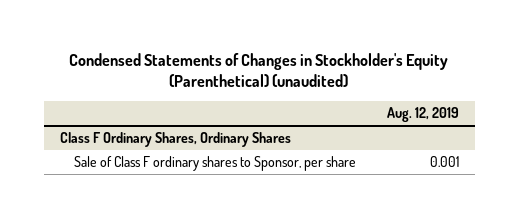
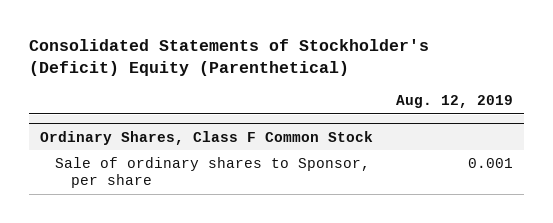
- Condensed Statements of Changes in Stockholder's Equity (Parenthetical) (unaudited)
+ Consolidated Statements of Stockholder's (Deficit) Equity (Parenthetical)
- Class F Ordinary Shares, Ordinary Shares
- Sale of Class F ordinary shares to Sponsor, per share | 0.001
+ Ordinary Shares, Class F Common Stock
+ Sale of ordinary shares to Sponsor, per share | 0.001

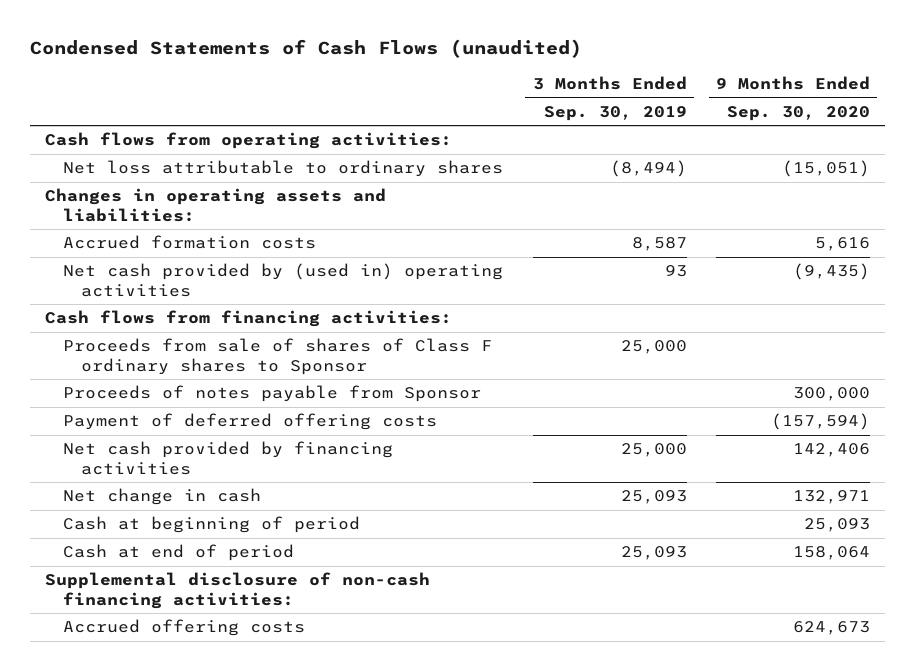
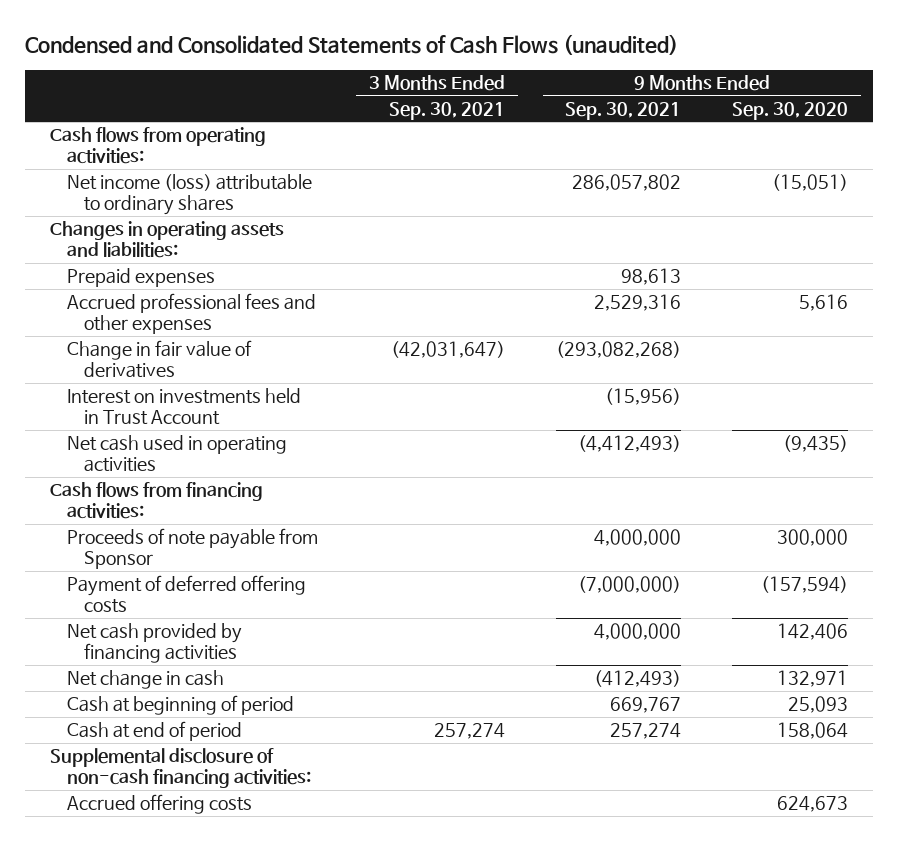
- Condensed Statements of Cash Flows (unaudited)
+ Condensed and Consolidated Statements of Cash Flows (unaudited)
- | 3 Months Ended Sep. 30, 2019 | 9 Months Ended Sep. 30, 2020
+ | 3 Months Ended Sep. 30, 2021 | 9 Months Ended Sep. 30, 2021 | 9 Months Ended Sep. 30, 2020
- Net loss attributable to ordinary shares | (8,494) | (15,051)
+ Net income (loss) attributable to ordinary shares | | 286,057,802 | (15,051)
- Accrued formation costs | 8,587 | 5,616
- Net cash provided by (used in) operating activities | 93 | (9,435)
+ Prepaid expenses | | 98,613 |
+ Accrued professional fees and other expenses | | 2,529,316 | 5,616
+ Change in fair value of derivatives | (42,031,647) | (293,082,268) |
+ Interest on investments held in Trust Account | | (15,956) |
+ Net cash used in operating activities | | (4,412,493) | (9,435)
- Proceeds from sale of shares of Class F ordinary shares to Sponsor | 25,000 |
- Proceeds of notes payable from Sponsor | | 300,000
+ Proceeds of note payable from Sponsor | | 4,000,000 | 300,000

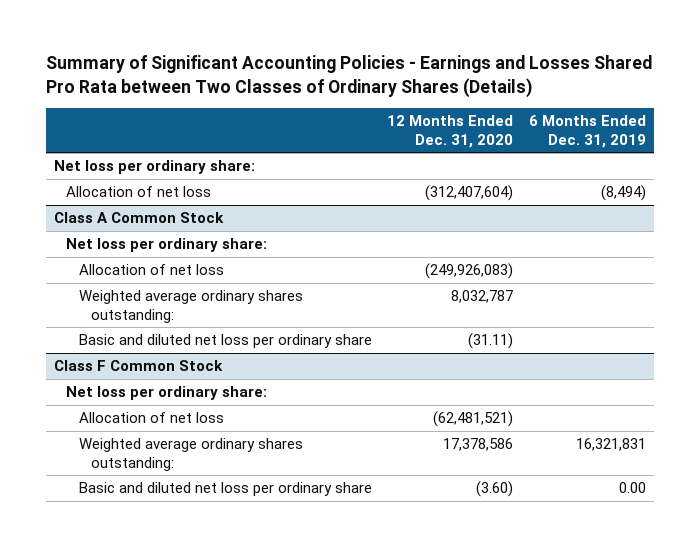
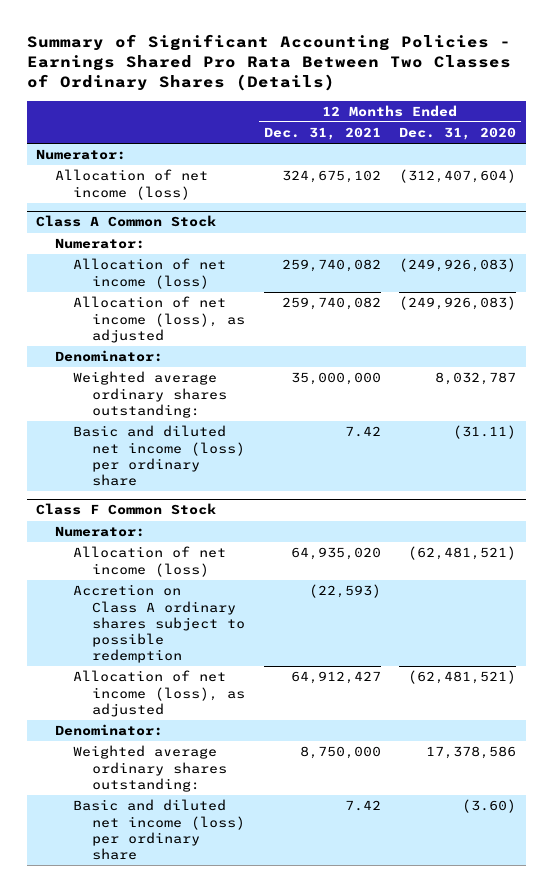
- Summary of Significant Accounting Policies - Earnings and Losses Shared Pro Rata between Two Classes of Ordinary Shares (Details)
+ Summary of Significant Accounting Policies - Earnings Shared Pro Rata Between Two Classes of Ordinary Shares (Details)
- | 12 Months Ended Dec. 31, 2020 | 6 Months Ended Dec. 31, 2019
+ | 12 Months Ended Dec. 31, 2021 | 12 Months Ended Dec. 31, 2020
- Net loss per ordinary share:
- Allocation of net loss | (312,407,604) | (8,494)
+ Numerator:
+ Allocation of net income (loss) | 324,675,102 | (312,407,604)
@ Class A Common Stock
- Net loss per ordinary share:
- Allocation of net loss | (249,926,083) |
+ Numerator:
+ Allocation of net income (loss) | 259,740,082 | (249,926,083)
+ Allocation of net income (loss), as adjusted | 259,740,082 | (249,926,083)
+ Denominator:
- Basic and diluted net loss per ordinary share | (31.11) |
+ Basic and diluted net income (loss) per ordinary share | 7.42 | (31.11)
@ Class F Common Stock
- Net loss per ordinary share:
- Allocation of net loss | (62,481,521) |
+ Numerator:
+ Allocation of net income (loss) | 64,935,020 | (62,481,521)
+ Accretion on Class A ordinary shares subject to possible redemption | (22,593) |
+ Allocation of net income (loss), as adjusted | 64,912,427 | (62,481,521)
+ Denominator:
- Basic and diluted net loss per ordinary share | (3.60) | 0.00
+ Basic and diluted net income (loss) per ordinary share | 7.42 | (3.60)

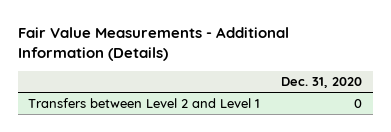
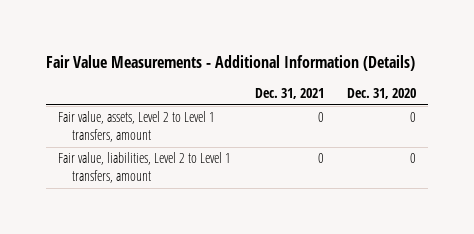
- | Dec. 31, 2020
+ | Dec. 31, 2021 | Dec. 31, 2020
- Transfers between Level 2 and Level 1 | 0
+ Fair value, assets, Level 2 to Level 1 transfers, amount | 0 | 0
+ Fair value, liabilities, Level 2 to Level 1 transfers, amount | 0 | 0

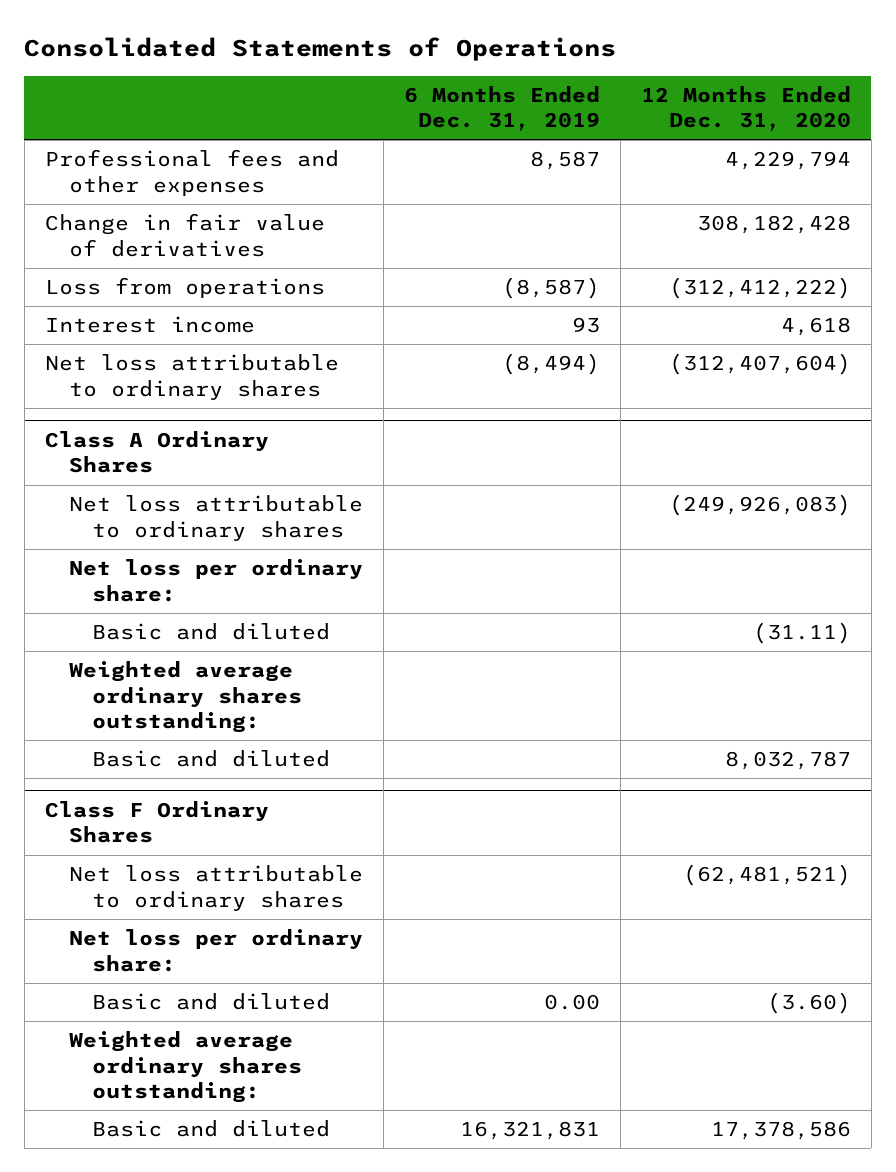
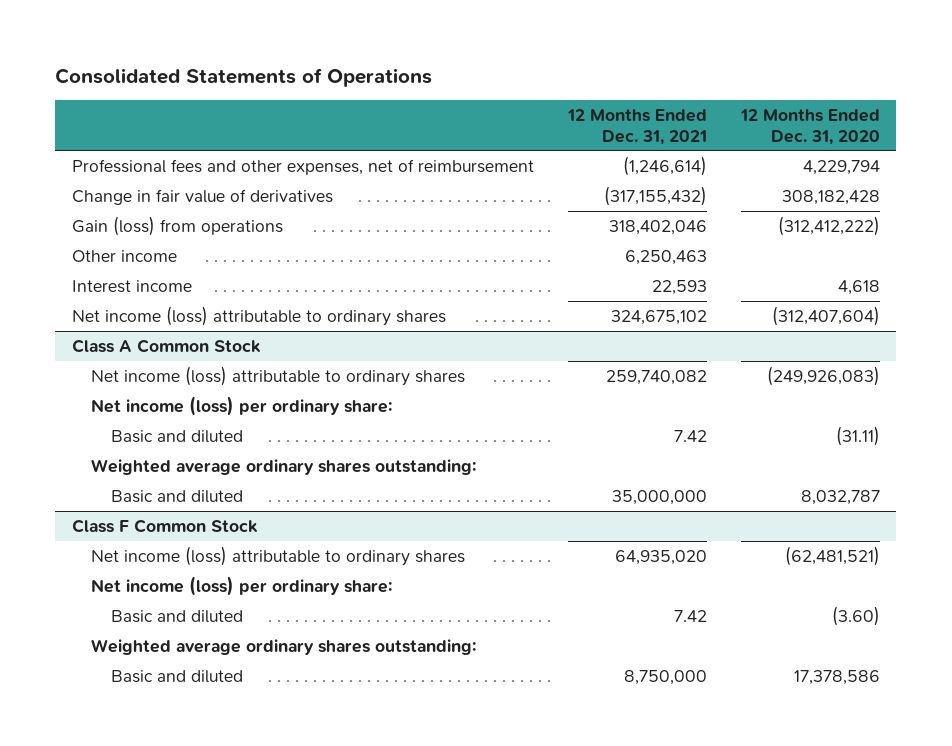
- | 6 Months Ended Dec. 31, 2019 | 12 Months Ended Dec. 31, 2020
+ | 12 Months Ended Dec. 31, 2021 | 12 Months Ended Dec. 31, 2020
- Professional fees and other expenses | 8,587 | 4,229,794
+ Professional fees and other expenses, net of reimbursement | (1,246,614) | 4,229,794
- Loss from operations | (8,587) | (312,412,222)
+ Gain (loss) from operations | 318,402,046 | (312,412,222)
+ Other income | 6,250,463 |
- Net loss attributable to ordinary shares | (8,494) | (312,407,604)
- Class A Ordinary Shares
- Net loss attributable to ordinary shares | | (249,926,083)
- Net loss per ordinary share:
+ Net income (loss) attributable to ordinary shares | 324,675,102 | (312,407,604)
+ Class A Common Stock
+ Net income (loss) attributable to ordinary shares | 259,740,082 | (249,926,083)
+ Net income (loss) per ordinary share:
- Class F Ordinary Shares
- Net loss attributable to ordinary shares | | (62,481,521)
- Net loss per ordinary share:
+ Class F Common Stock
+ Net income (loss) attributable to ordinary shares | 64,935,020 | (62,481,521)
+ Net income (loss) per ordinary share:

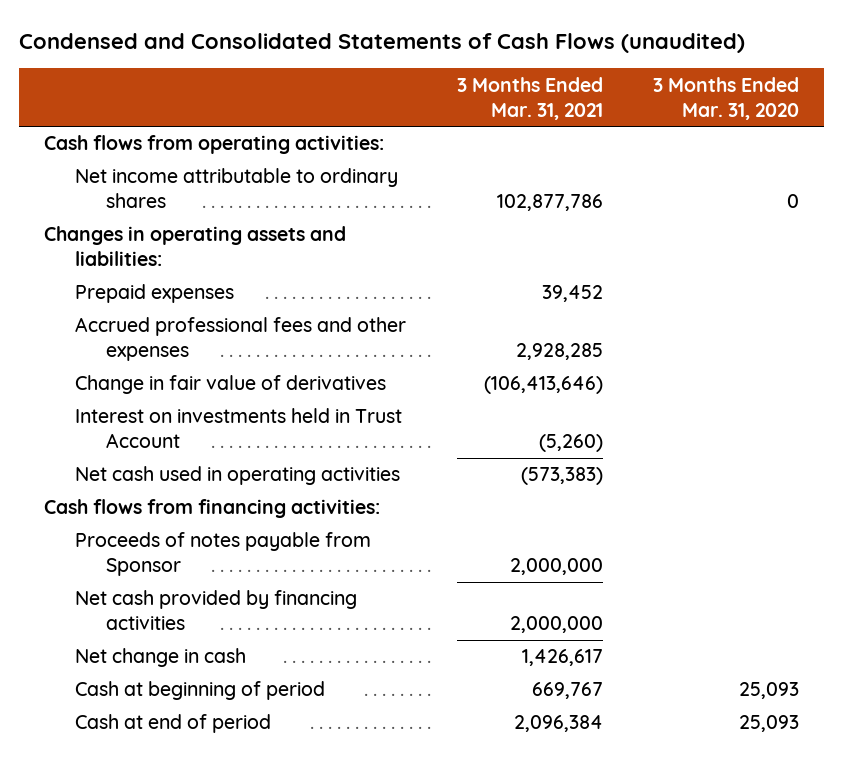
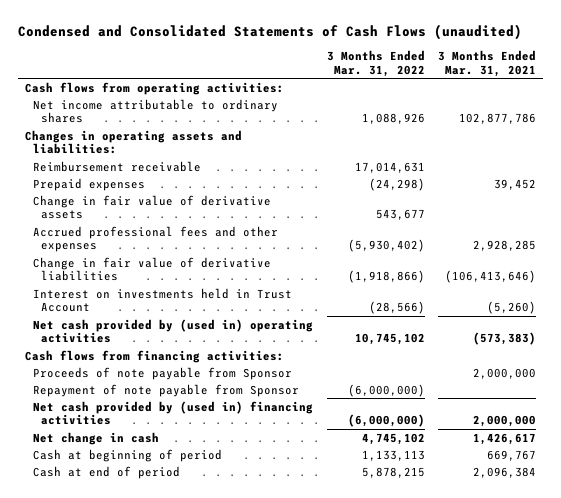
- | 3 Months Ended Mar. 31, 2021 | 3 Months Ended Mar. 31, 2020
+ | 3 Months Ended Mar. 31, 2022 | 3 Months Ended Mar. 31, 2021
+ Reimbursement receivable | 17,014,631 |
+ Change in fair value of derivative assets | 543,677 |
- Change in fair value of derivatives | (106,413,646) |
+ Change in fair value of derivative liabilities | (1,918,866) | (106,413,646)
- Net cash used in operating activities | (573,383) |
+ Net cash provided by (used in) operating activities | 10,745,102 | (573,383)
- Proceeds of notes payable from Sponsor | 2,000,000 |
- Net cash provided by financing activities | 2,000,000 |
+ Proceeds of note payable from Sponsor | | 2,000,000
+ Repayment of note payable from Sponsor | (6,000,000) |
+ Net cash provided by (used in) financing activities | (6,000,000) | 2,000,000

